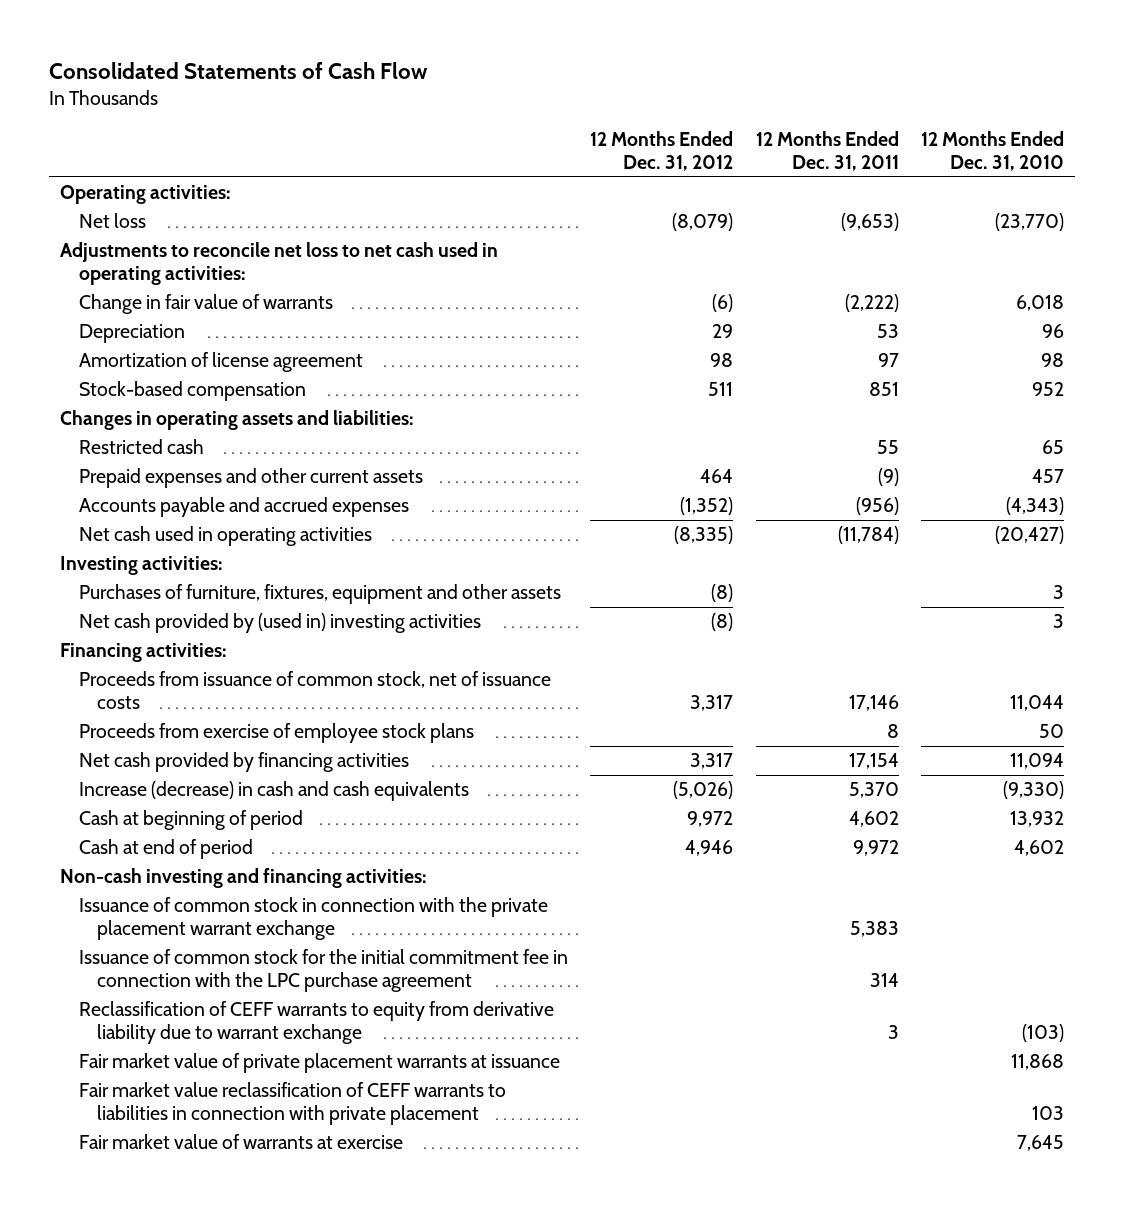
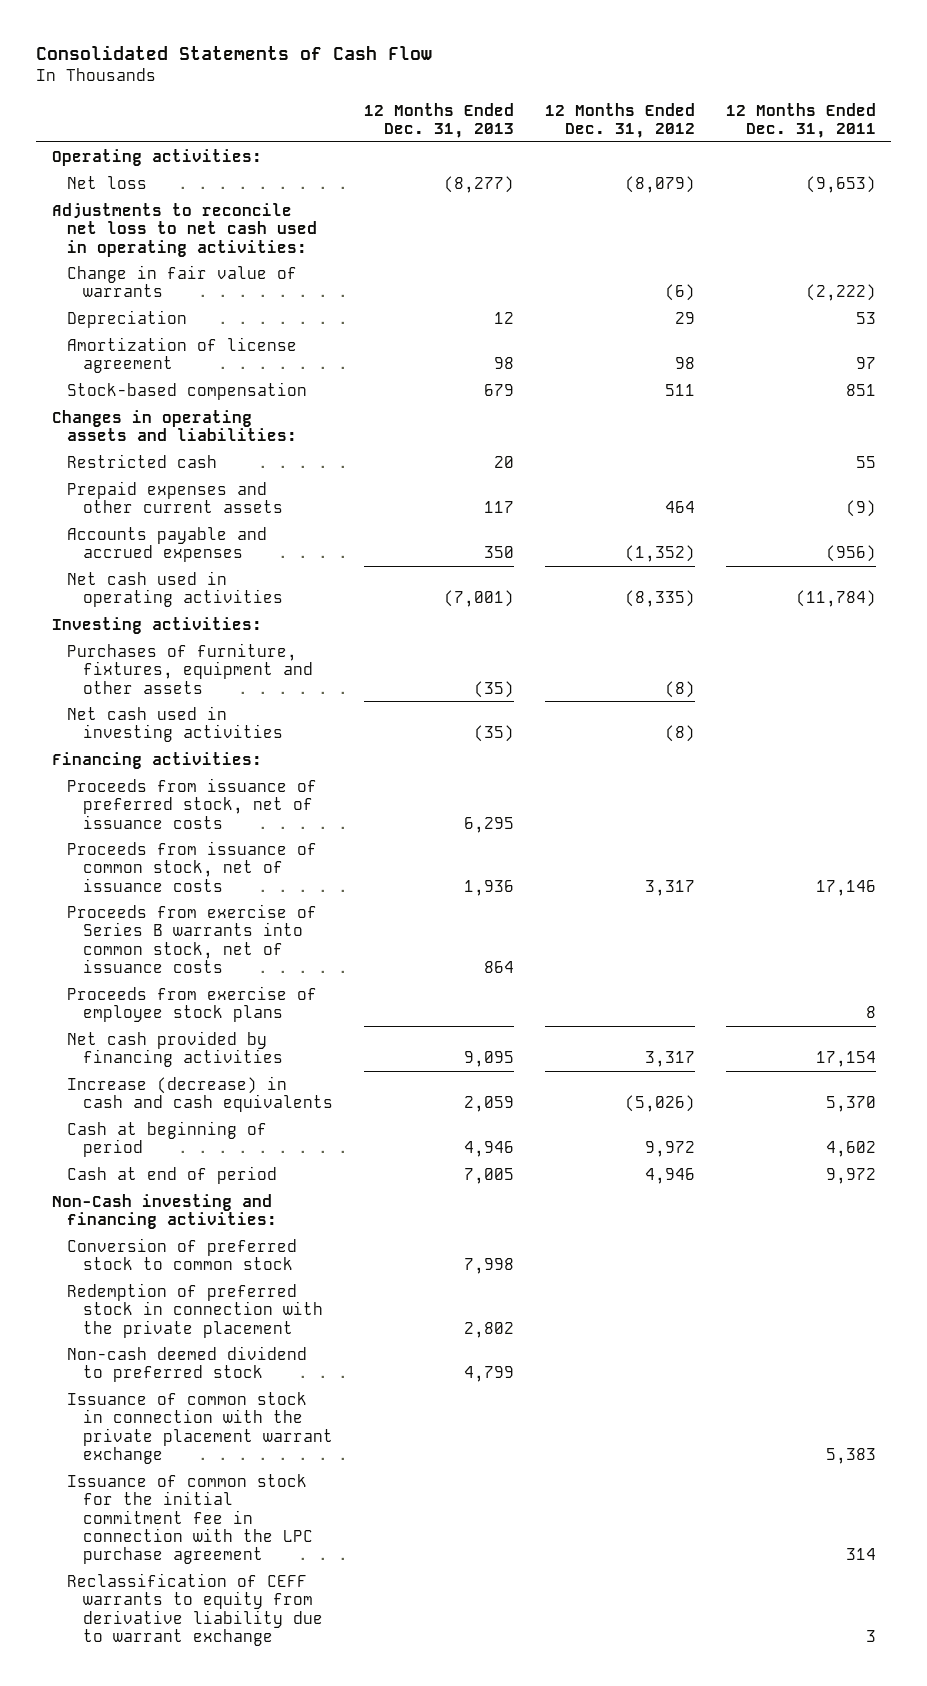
- | 12 Months Ended Dec. 31, 2012 | 12 Months Ended Dec. 31, 2011 | 12 Months Ended Dec. 31, 2010
+ | 12 Months Ended Dec. 31, 2013 | 12 Months Ended Dec. 31, 2012 | 12 Months Ended Dec. 31, 2011
- Net cash provided by (used in) investing activities | (8) | | 3
+ Net cash used in investing activities | (35) | (8) |
+ Proceeds from issuance of preferred stock, net of issuance costs | 6,295 | |
+ Proceeds from exercise of Series B warrants into common stock, net of issuance costs | 864 | |
- Non-cash investing and financing activities:
+ Non-Cash investing and financing activities:
+ Conversion of preferred stock to common stock | 7,998 | |
+ Redemption of preferred stock in connection with the private placement | 2,802 | |
+ Non-cash deemed dividend to preferred stock | 4,799 | |
- Fair market value of private placement warrants at issuance | | | 11,868
- Fair market value reclassification of CEFF warrants to liabilities in connection with private placement | | | 103
- Fair market value of warrants at exercise | | | 7,645

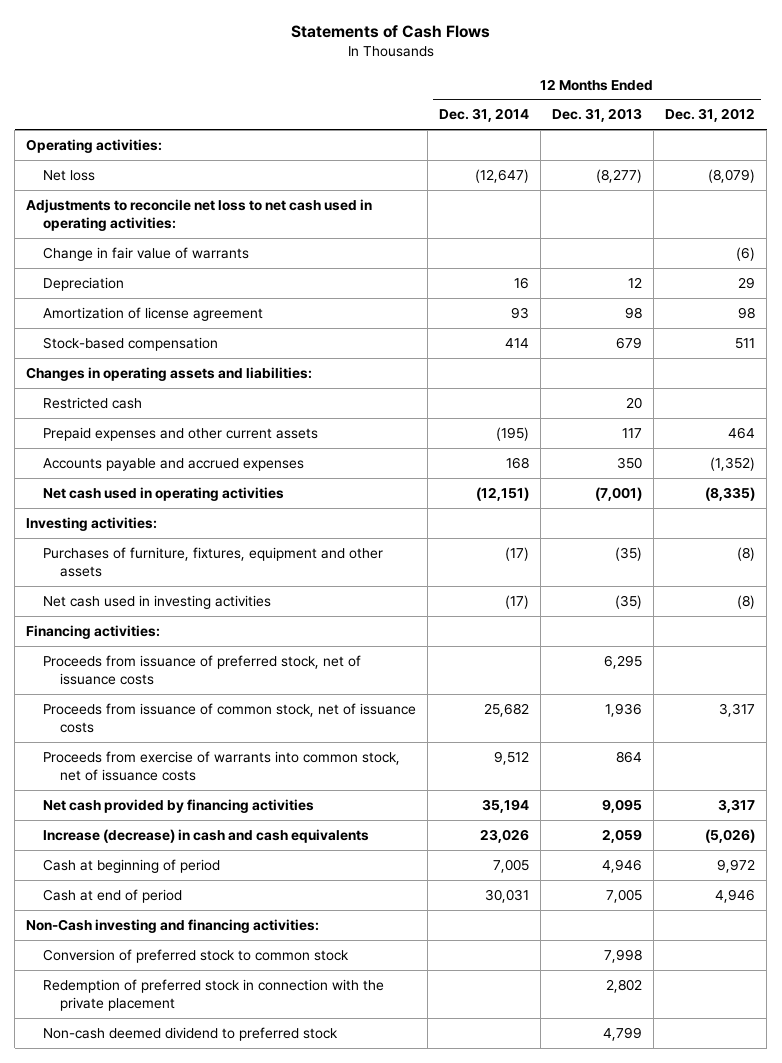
- Consolidated Statements of Cash Flow
+ Statements of Cash Flows
- | 12 Months Ended Dec. 31, 2013 | 12 Months Ended Dec. 31, 2012 | 12 Months Ended Dec. 31, 2011
+ | 12 Months Ended Dec. 31, 2014 | 12 Months Ended Dec. 31, 2013 | 12 Months Ended Dec. 31, 2012
- Proceeds from exercise of Series B warrants into common stock, net of issuance costs | 864 | |
- Proceeds from exercise of employee stock plans | | | 8
+ Proceeds from exercise of warrants into common stock, net of issuance costs | 9,512 | 864 |
- Issuance of common stock in connection with the private placement warrant exchange | | | 5,383
- Issuance of common stock for the initial commitment fee in connection with the LPC purchase agreement | | | 314
- Reclassification of CEFF warrants to equity from derivative liability due to warrant exchange | | | 3

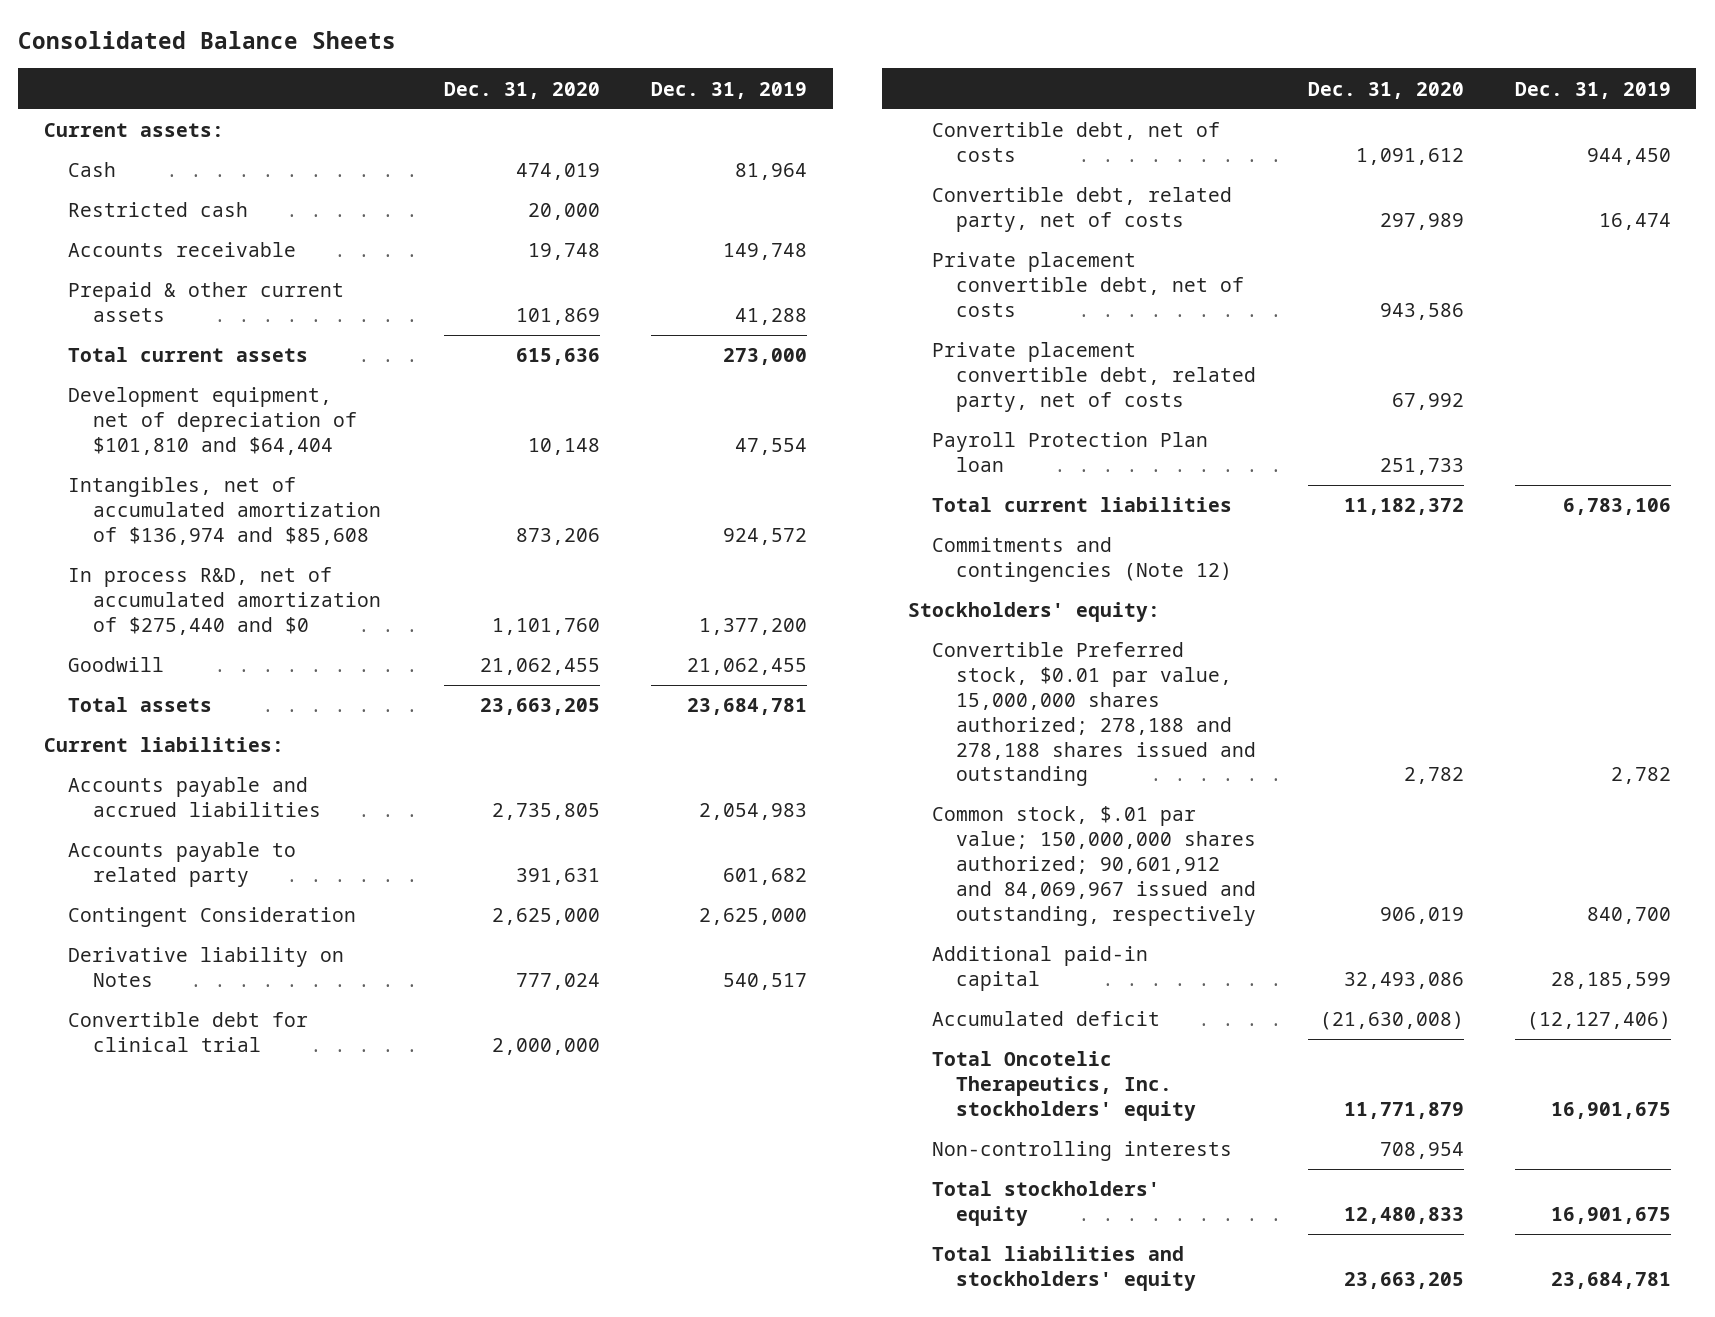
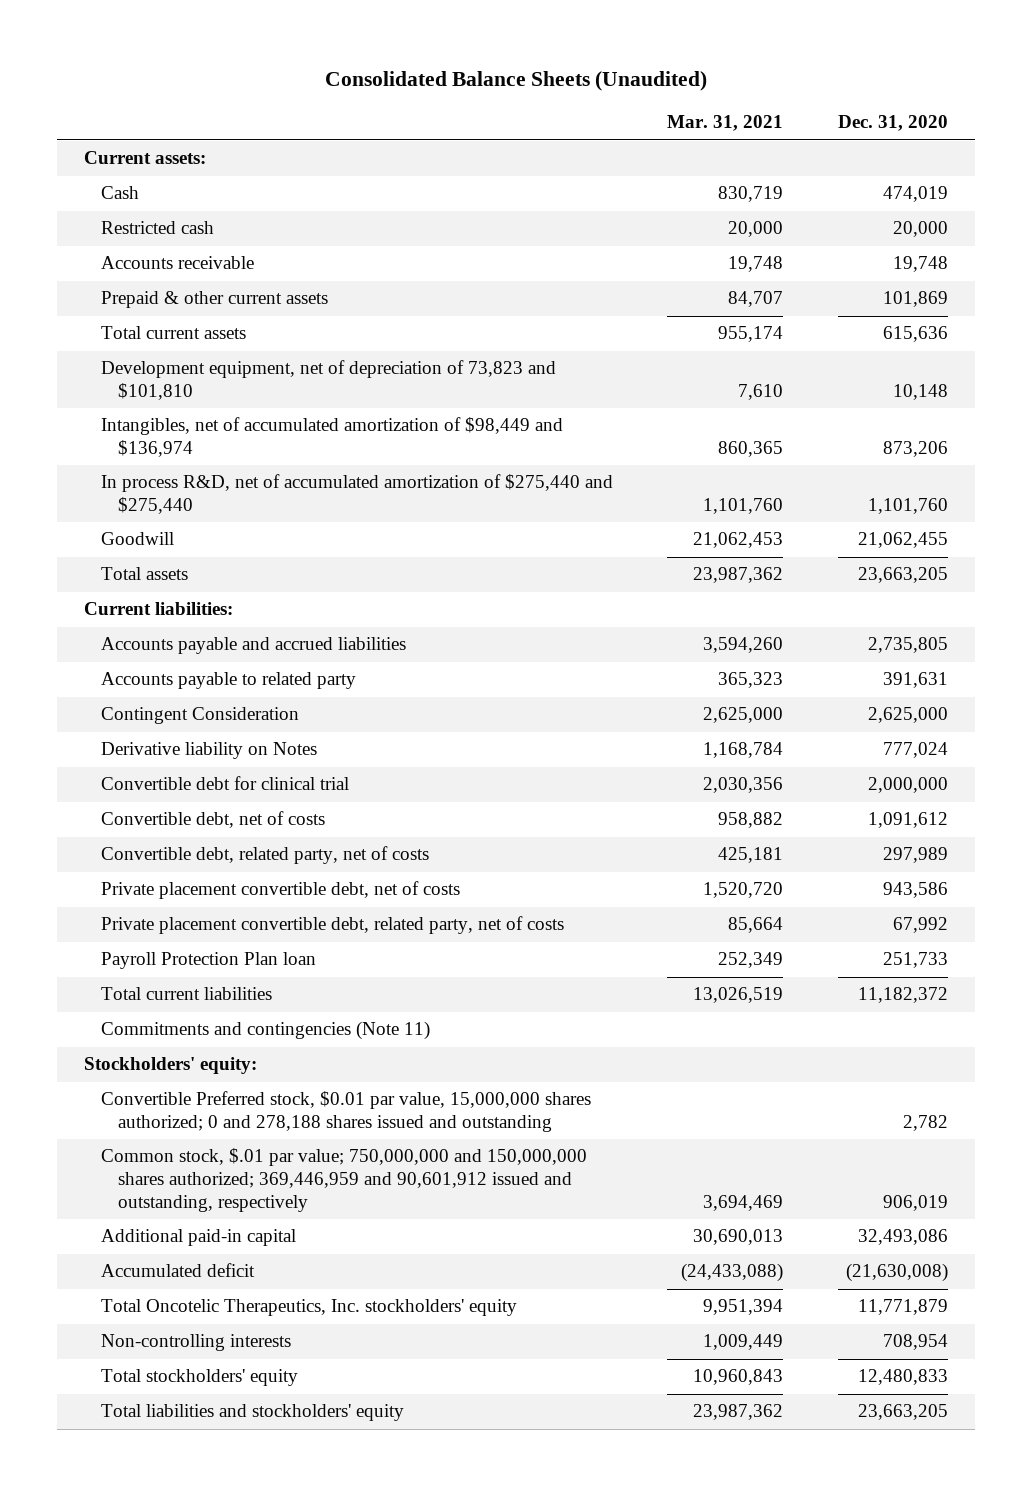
- Consolidated Balance Sheets
+ Consolidated Balance Sheets (Unaudited)
- | Dec. 31, 2020 | Dec. 31, 2019
+ | Mar. 31, 2021 | Dec. 31, 2020
- Development equipment, net of depreciation of $101,810 and $64,404 | 10,148 | 47,554
- Intangibles, net of accumulated amortization of $136,974 and $85,608 | 873,206 | 924,572
- In process R&D, net of accumulated amortization of $275,440 and $0 | 1,101,760 | 1,377,200
+ Development equipment, net of depreciation of 73,823 and $101,810 | 7,610 | 10,148
+ Intangibles, net of accumulated amortization of $98,449 and $136,974 | 860,365 | 873,206
+ In process R&D, net of accumulated amortization of $275,440 and $275,440 | 1,101,760 | 1,101,760
- Commitments and contingencies (Note 12)
+ Commitments and contingencies (Note 11)
- Convertible Preferred stock, $0.01 par value, 15,000,000 shares authorized; 278,188 and 278,188 shares issued and outstanding | 2,782 | 2,782
- Common stock, $.01 par value; 150,000,000 shares authorized; 90,601,912 and 84,069,967 issued and outstanding, respectively | 906,019 | 840,700
+ Convertible Preferred stock, $0.01 par value, 15,000,000 shares authorized; 0 and 278,188 shares issued and outstanding | | 2,782
+ Common stock, $.01 par value; 750,000,000 and 150,000,000 shares authorized; 369,446,959 and 90,601,912 issued and outstanding, respectively | 3,694,469 | 906,019

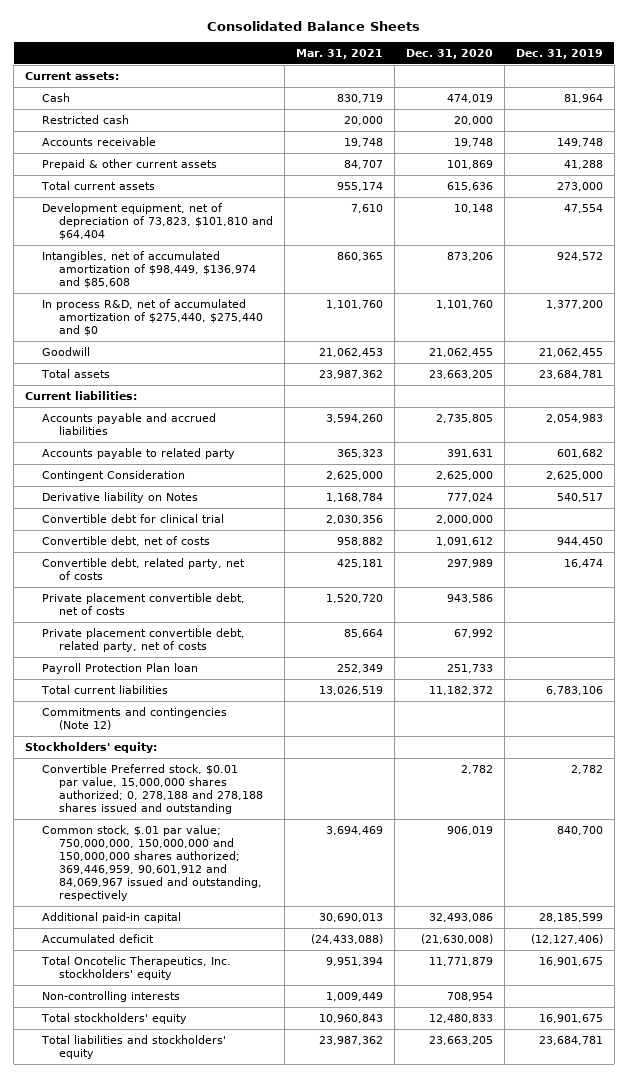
- Consolidated Balance Sheets (Unaudited)
+ Consolidated Balance Sheets
- | Mar. 31, 2021 | Dec. 31, 2020
+ | Mar. 31, 2021 | Dec. 31, 2020 | Dec. 31, 2019
- Development equipment, net of depreciation of 73,823 and $101,810 | 7,610 | 10,148
- Intangibles, net of accumulated amortization of $98,449 and $136,974 | 860,365 | 873,206
- In process R&D, net of accumulated amortization of $275,440 and $275,440 | 1,101,760 | 1,101,760
+ Development equipment, net of depreciation of 73,823, $101,810 and $64,404 | 7,610 | 10,148 | 47,554
+ Intangibles, net of accumulated amortization of $98,449, $136,974 and $85,608 | 860,365 | 873,206 | 924,572
+ In process R&D, net of accumulated amortization of $275,440, $275,440 and $0 | 1,101,760 | 1,101,760 | 1,377,200
- Commitments and contingencies (Note 11)
+ Commitments and contingencies (Note 12)
- Convertible Preferred stock, $0.01 par value, 15,000,000 shares authorized; 0 and 278,188 shares issued and outstanding | | 2,782
- Common stock, $.01 par value; 750,000,000 and 150,000,000 shares authorized; 369,446,959 and 90,601,912 issued and outstanding, respectively | 3,694,469 | 906,019
+ Convertible Preferred stock, $0.01 par value, 15,000,000 shares authorized; 0, 278,188 and 278,188 shares issued and outstanding | | 2,782 | 2,782
+ Common stock, $.01 par value; 750,000,000, 150,000,000 and 150,000,000 shares authorized; 369,446,959, 90,601,912 and 84,069,967 issued and outstanding, respectively | 3,694,469 | 906,019 | 840,700

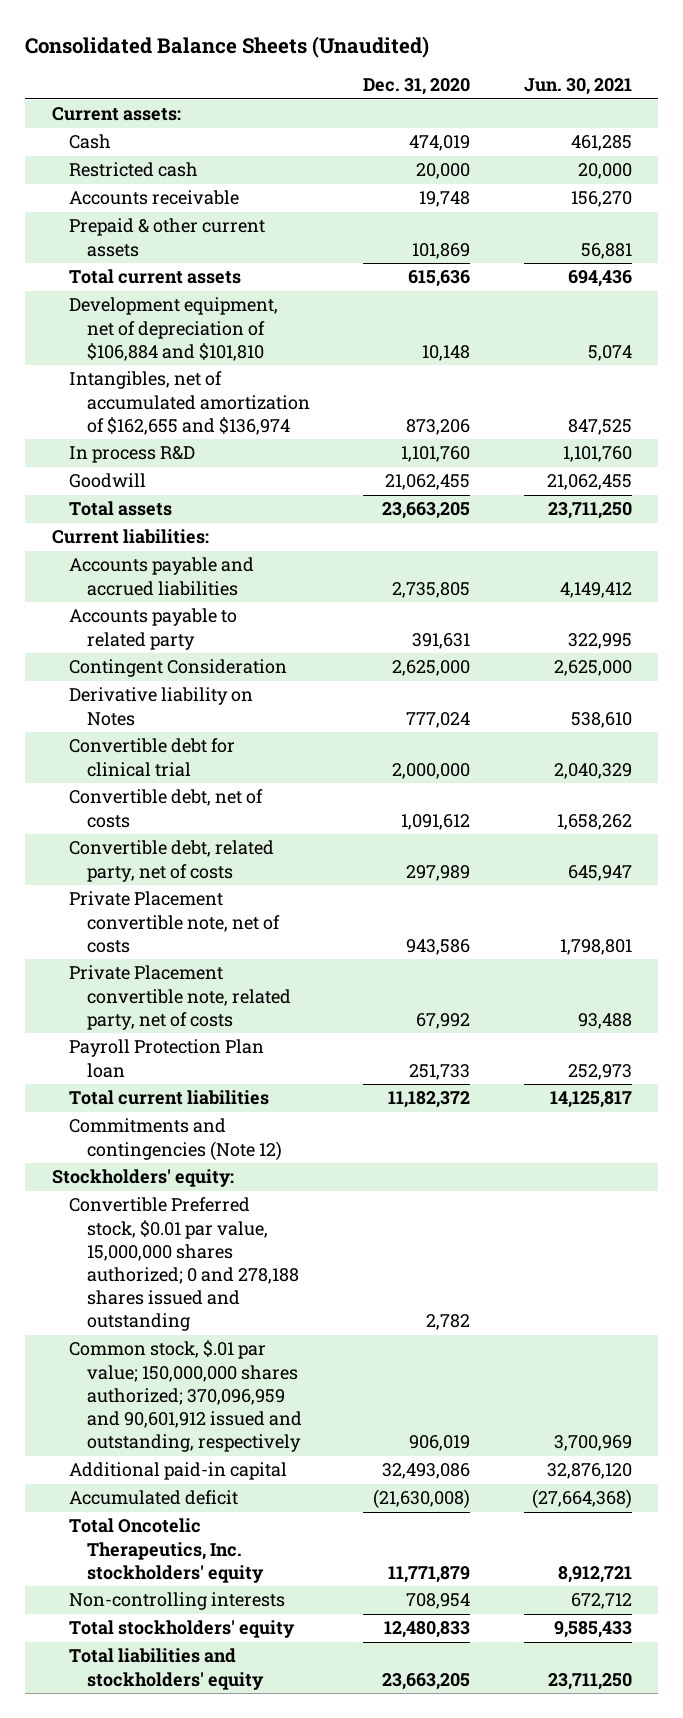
- Consolidated Balance Sheets
+ Consolidated Balance Sheets (Unaudited)
- | Mar. 31, 2021 | Dec. 31, 2020 | Dec. 31, 2019
+ | Dec. 31, 2020 | Jun. 30, 2021
- Development equipment, net of depreciation of 73,823, $101,810 and $64,404 | 7,610 | 10,148 | 47,554
- Intangibles, net of accumulated amortization of $98,449, $136,974 and $85,608 | 860,365 | 873,206 | 924,572
- In process R&D, net of accumulated amortization of $275,440, $275,440 and $0 | 1,101,760 | 1,101,760 | 1,377,200
+ Development equipment, net of depreciation of $106,884 and $101,810 | 10,148 | 5,074
+ Intangibles, net of accumulated amortization of $162,655 and $136,974 | 873,206 | 847,525
+ In process R&D | 1,101,760 | 1,101,760
- Private placement convertible debt, net of costs | 1,520,720 | 943,586 |
- Private placement convertible debt, related party, net of costs | 85,664 | 67,992 |
+ Private Placement convertible note, net of costs | 943,586 | 1,798,801
+ Private Placement convertible note, related party, net of costs | 67,992 | 93,488
- Convertible Preferred stock, $0.01 par value, 15,000,000 shares authorized; 0, 278,188 and 278,188 shares issued and outstanding | | 2,782 | 2,782
- Common stock, $.01 par value; 750,000,000, 150,000,000 and 150,000,000 shares authorized; 369,446,959, 90,601,912 and 84,069,967 issued and outstanding, respectively | 3,694,469 | 906,019 | 840,700
+ Convertible Preferred stock, $0.01 par value, 15,000,000 shares authorized; 0 and 278,188 shares issued and outstanding | 2,782 |
+ Common stock, $.01 par value; 150,000,000 shares authorized; 370,096,959 and 90,601,912 issued and outstanding, respectively | 906,019 | 3,700,969

